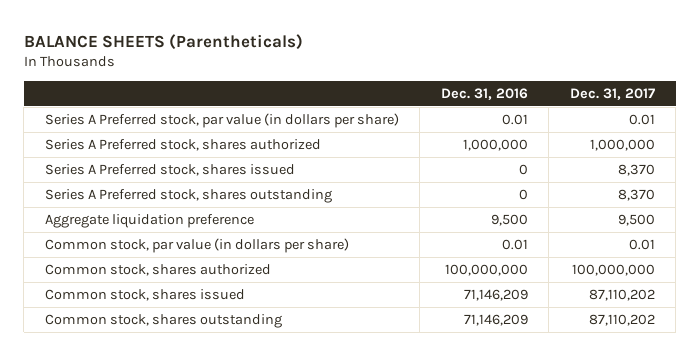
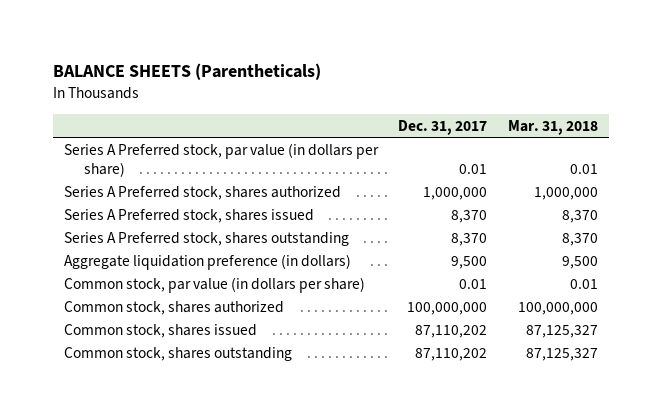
- | Dec. 31, 2016 | Dec. 31, 2017
+ | Dec. 31, 2017 | Mar. 31, 2018
- Aggregate liquidation preference | 9,500 | 9,500
+ Aggregate liquidation preference (in dollars) | 9,500 | 9,500

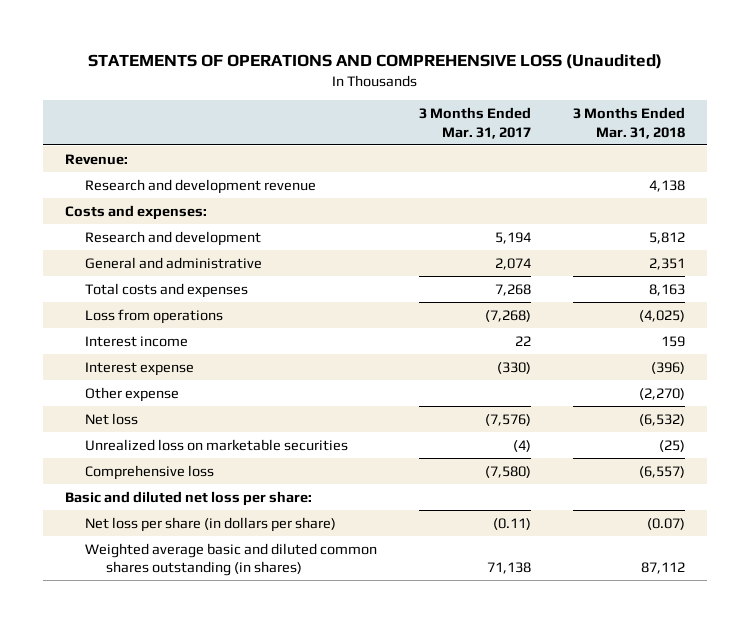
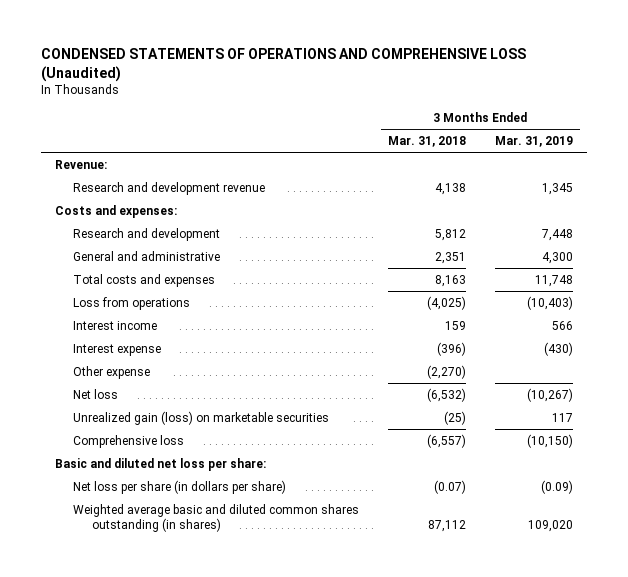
- STATEMENTS OF OPERATIONS AND COMPREHENSIVE LOSS (Unaudited)
+ CONDENSED STATEMENTS OF OPERATIONS AND COMPREHENSIVE LOSS (Unaudited)
- | 3 Months Ended Mar. 31, 2017 | 3 Months Ended Mar. 31, 2018
+ | 3 Months Ended Mar. 31, 2018 | 3 Months Ended Mar. 31, 2019
- Unrealized loss on marketable securities | (4) | (25)
+ Unrealized gain (loss) on marketable securities | (25) | 117

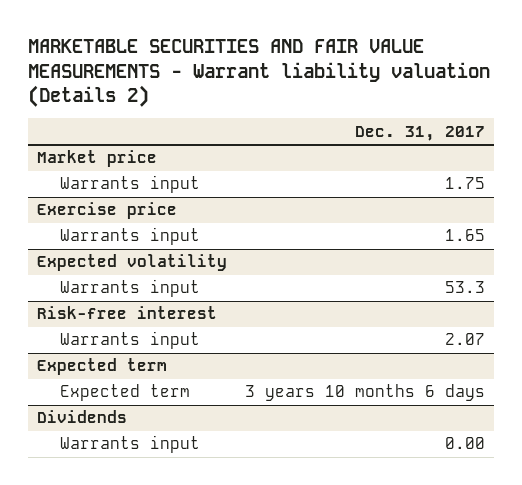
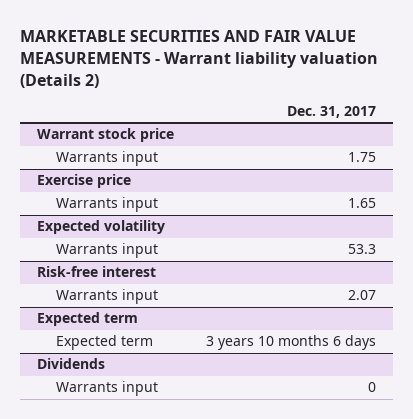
- Market price
+ Warrant stock price
@ Dividends
- Warrants input | 0.00
+ Warrants input | 0

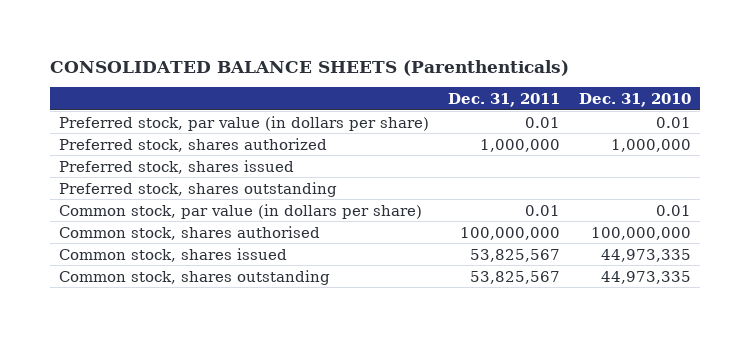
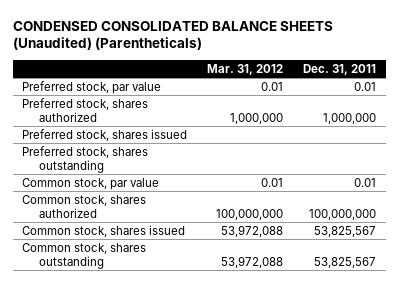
- CONSOLIDATED BALANCE SHEETS (Parenthenticals)
+ CONDENSED CONSOLIDATED BALANCE SHEETS (Unaudited) (Parentheticals)
- | Dec. 31, 2011 | Dec. 31, 2010
+ | Mar. 31, 2012 | Dec. 31, 2011
- Preferred stock, par value (in dollars per share) | 0.01 | 0.01
+ Preferred stock, par value | 0.01 | 0.01
- Common stock, par value (in dollars per share) | 0.01 | 0.01
- Common stock, shares authorised | 100,000,000 | 100,000,000
+ Common stock, par value | 0.01 | 0.01
+ Common stock, shares authorized | 100,000,000 | 100,000,000

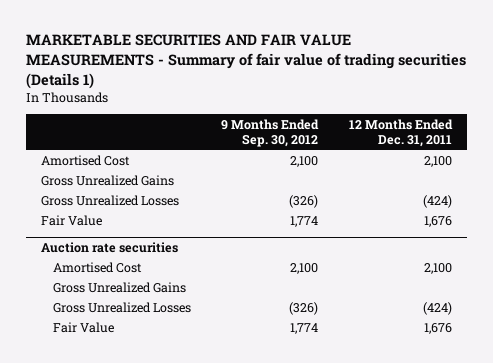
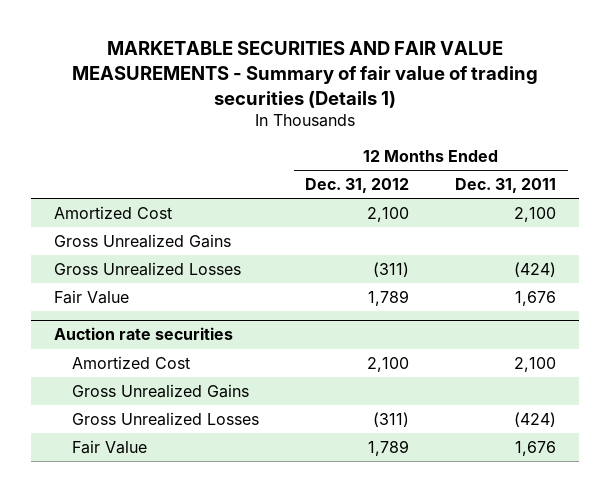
- | 9 Months Ended Sep. 30, 2012 | 12 Months Ended Dec. 31, 2011
+ | 12 Months Ended Dec. 31, 2012 | 12 Months Ended Dec. 31, 2011
- Amortised Cost | 2,100 | 2,100
+ Amortized Cost | 2,100 | 2,100
@ Auction rate securities
- Amortised Cost | 2,100 | 2,100
+ Amortized Cost | 2,100 | 2,100

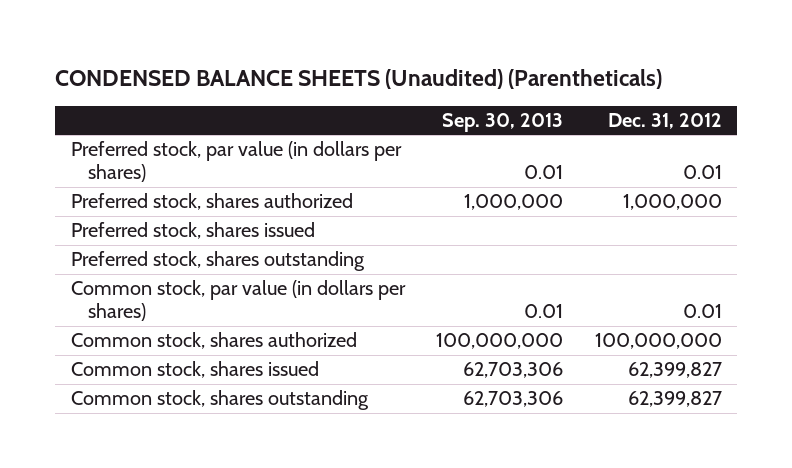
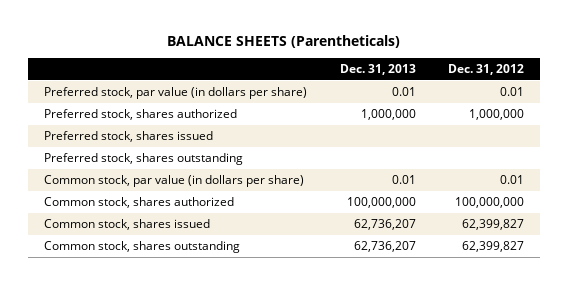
- CONDENSED BALANCE SHEETS (Unaudited) (Parentheticals)
+ BALANCE SHEETS (Parentheticals)
- | Sep. 30, 2013 | Dec. 31, 2012
+ | Dec. 31, 2013 | Dec. 31, 2012
- Preferred stock, par value (in dollars per shares) | 0.01 | 0.01
+ Preferred stock, par value (in dollars per share) | 0.01 | 0.01
- Common stock, par value (in dollars per shares) | 0.01 | 0.01
+ Common stock, par value (in dollars per share) | 0.01 | 0.01

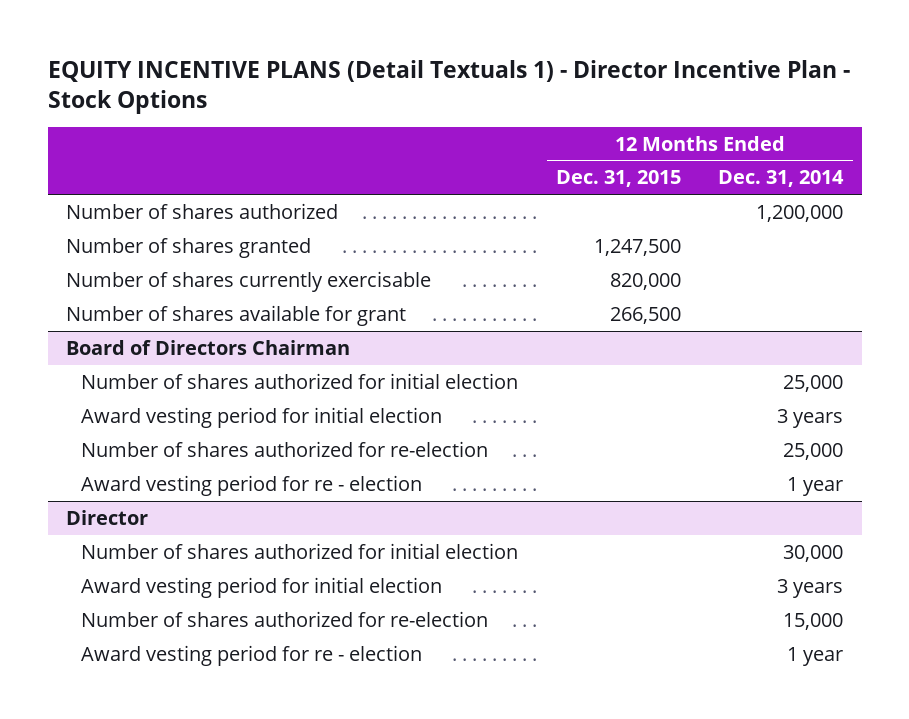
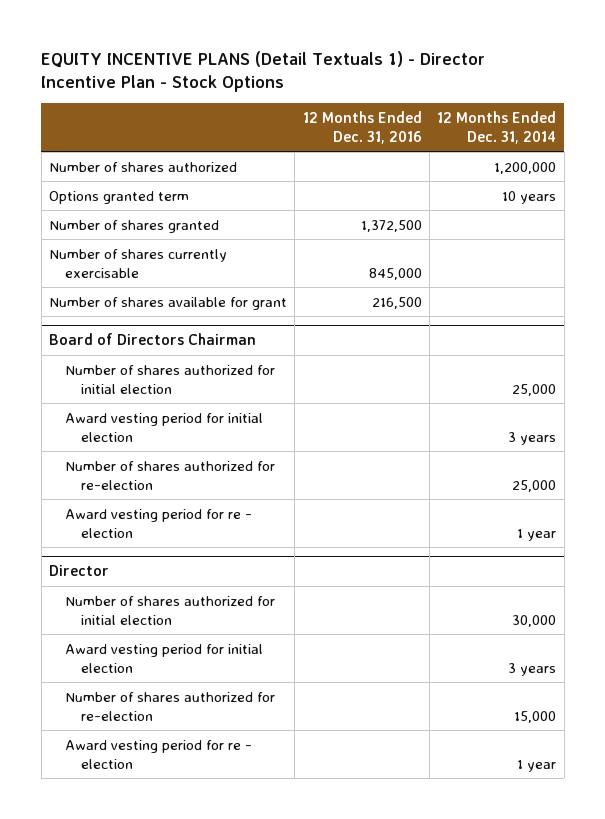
- | 12 Months Ended Dec. 31, 2015 | 12 Months Ended Dec. 31, 2014
+ | 12 Months Ended Dec. 31, 2016 | 12 Months Ended Dec. 31, 2014
+ Options granted term | | 10 years

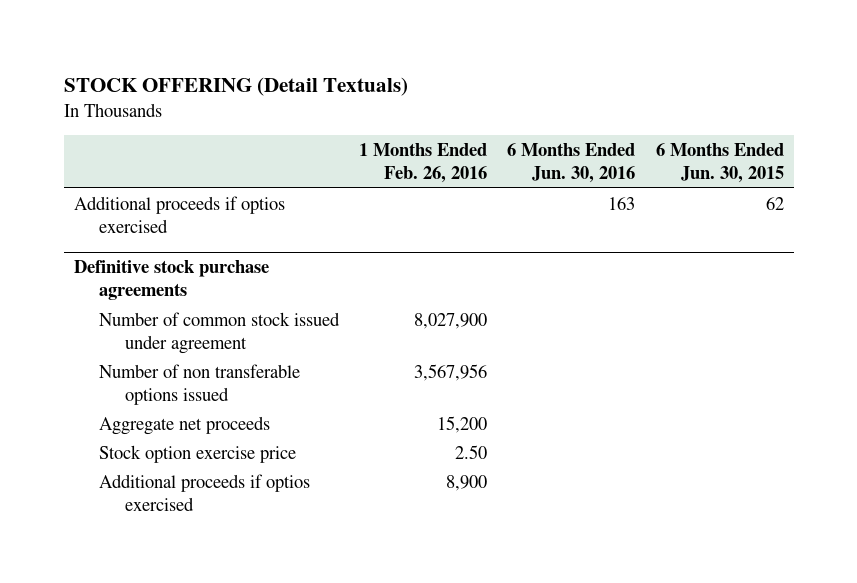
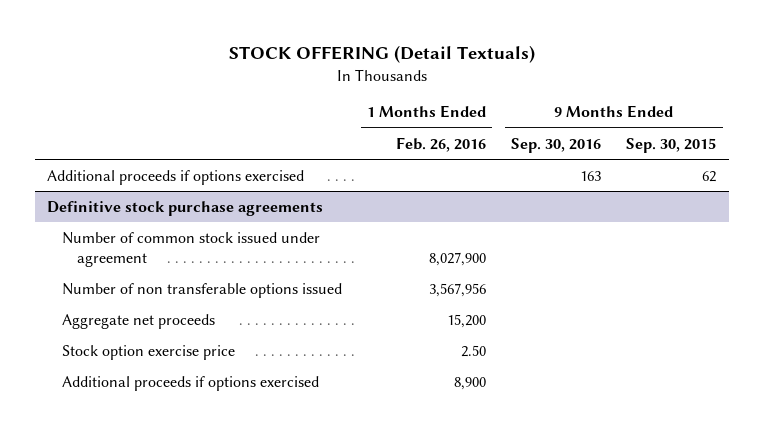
- | 1 Months Ended Feb. 26, 2016 | 6 Months Ended Jun. 30, 2016 | 6 Months Ended Jun. 30, 2015
+ | 1 Months Ended Feb. 26, 2016 | 9 Months Ended Sep. 30, 2016 | 9 Months Ended Sep. 30, 2015
- Additional proceeds if optios exercised | | 163 | 62
+ Additional proceeds if options exercised | | 163 | 62
@ Definitive stock purchase agreements
- Additional proceeds if optios exercised | 8,900 | |
+ Additional proceeds if options exercised | 8,900 | |

